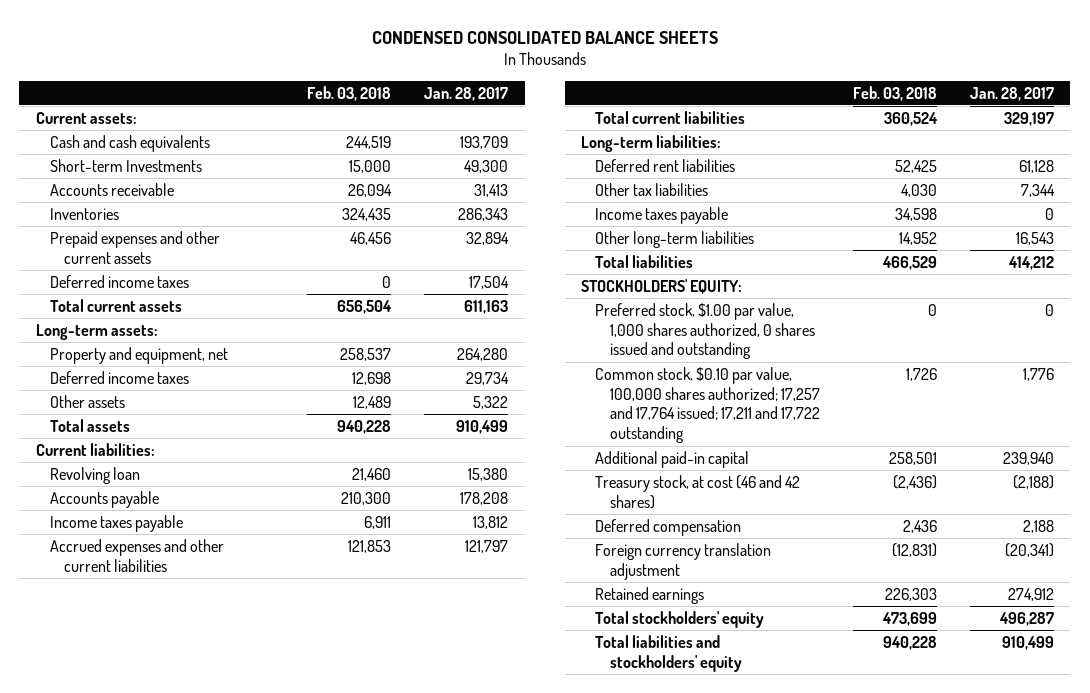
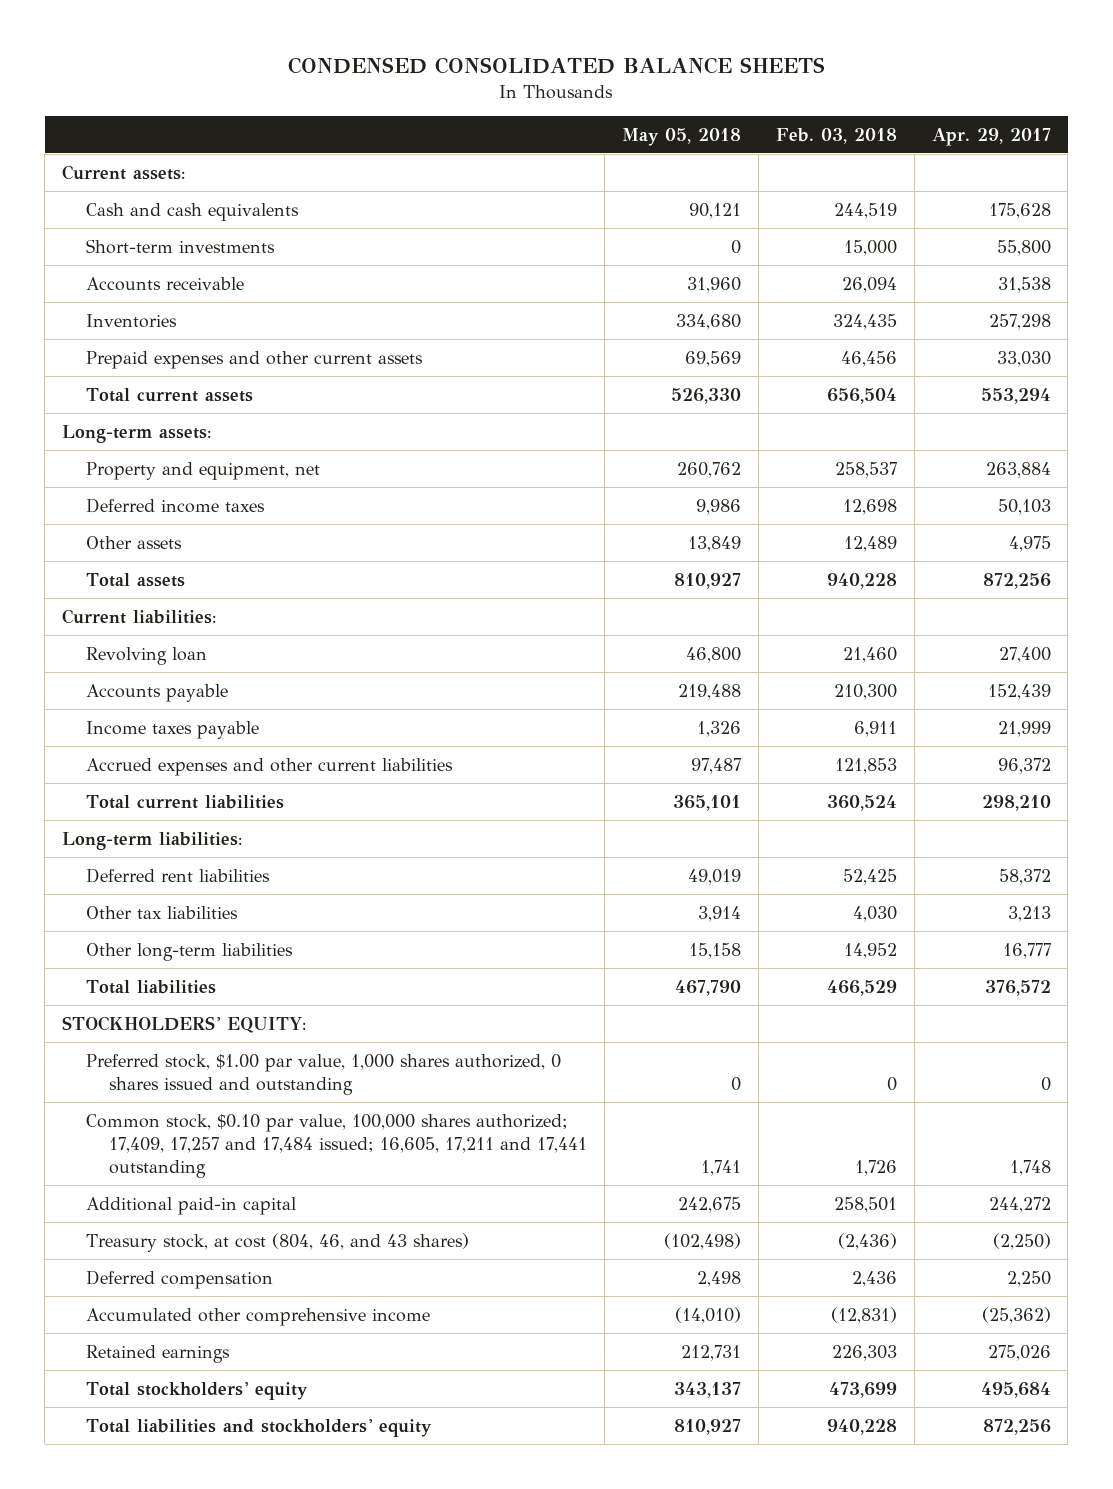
- | Feb. 03, 2018 | Jan. 28, 2017
+ | May 05, 2018 | Feb. 03, 2018 | Apr. 29, 2017
- Short-term Investments | 15,000 | 49,300
+ Short-term investments | 0 | 15,000 | 55,800
- Deferred income taxes | 0 | 17,504
- Income taxes payable | 34,598 | 0
- Common stock, $0.10 par value, 100,000 shares authorized; 17,257 and 17,764 issued; 17,211 and 17,722 outstanding | 1,726 | 1,776
+ Common stock, $0.10 par value, 100,000 shares authorized; 17,409, 17,257 and 17,484 issued; 16,605, 17,211 and 17,441 outstanding | 1,741 | 1,726 | 1,748
- Treasury stock, at cost (46 and 42 shares) | (2,436) | (2,188)
+ Treasury stock, at cost (804, 46, and 43 shares) | (102,498) | (2,436) | (2,250)
- Foreign currency translation adjustment | (12,831) | (20,341)
+ Accumulated other comprehensive income | (14,010) | (12,831) | (25,362)

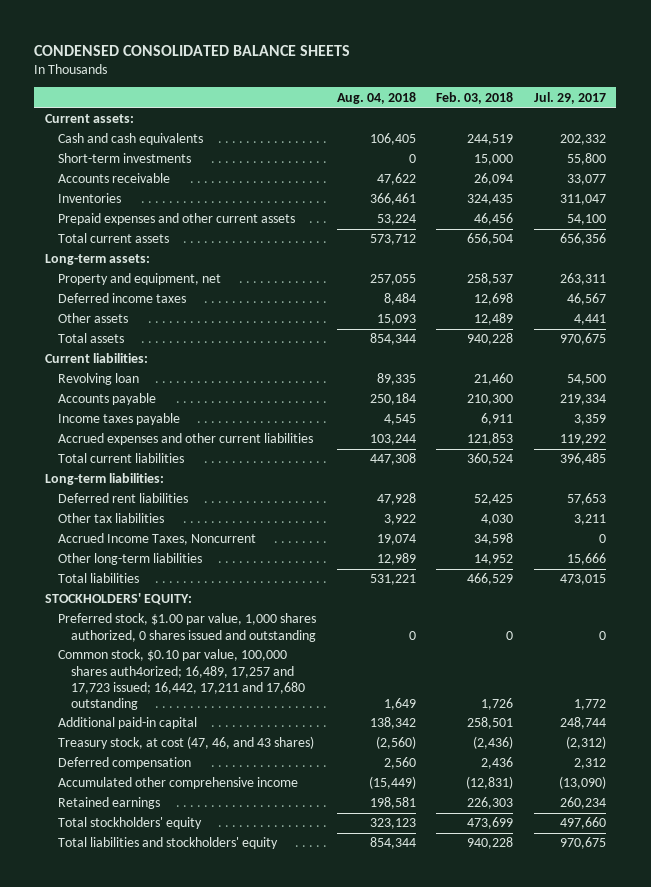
- | May 05, 2018 | Feb. 03, 2018 | Apr. 29, 2017
+ | Aug. 04, 2018 | Feb. 03, 2018 | Jul. 29, 2017
+ Accrued Income Taxes, Noncurrent | 19,074 | 34,598 | 0
- Common stock, $0.10 par value, 100,000 shares authorized; 17,409, 17,257 and 17,484 issued; 16,605, 17,211 and 17,441 outstanding | 1,741 | 1,726 | 1,748
+ Common stock, $0.10 par value, 100,000 shares auth4orized; 16,489, 17,257 and 17,723 issued; 16,442, 17,211 and 17,680 outstanding | 1,649 | 1,726 | 1,772
- Treasury stock, at cost (804, 46, and 43 shares) | (102,498) | (2,436) | (2,250)
+ Treasury stock, at cost (47, 46, and 43 shares) | (2,560) | (2,436) | (2,312)

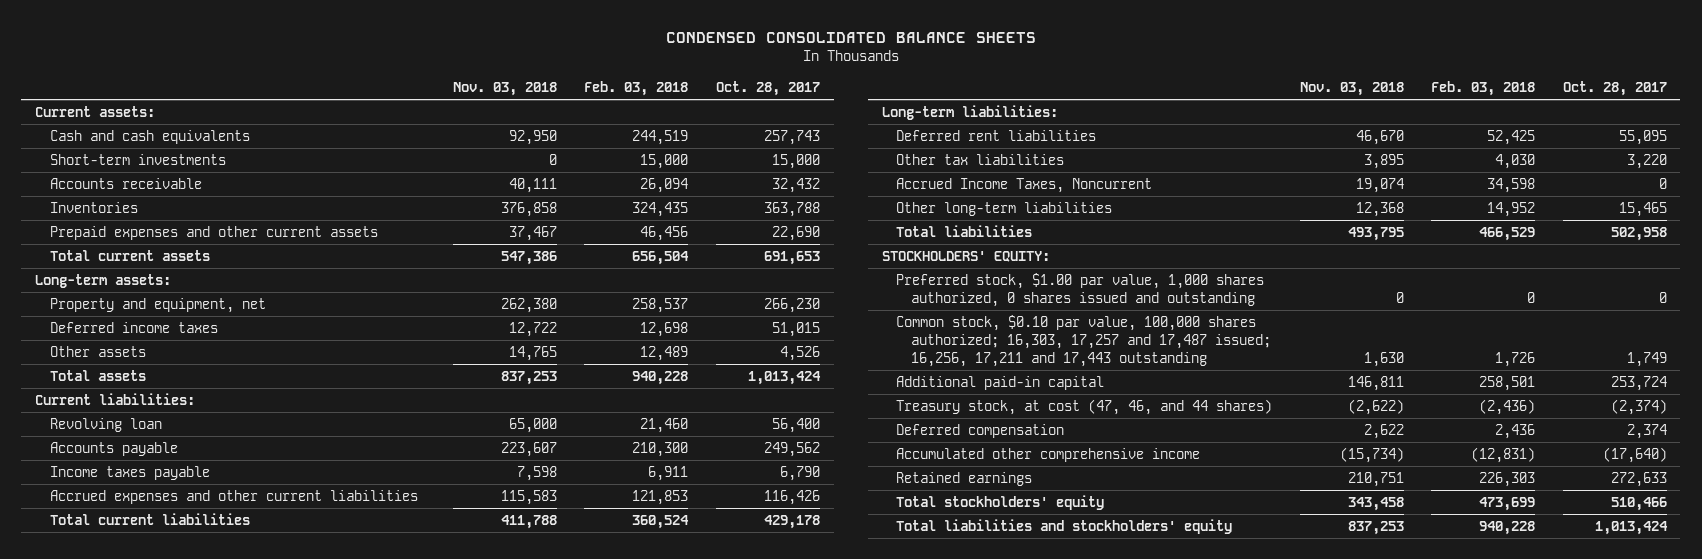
- | Aug. 04, 2018 | Feb. 03, 2018 | Jul. 29, 2017
+ | Nov. 03, 2018 | Feb. 03, 2018 | Oct. 28, 2017
- Common stock, $0.10 par value, 100,000 shares auth4orized; 16,489, 17,257 and 17,723 issued; 16,442, 17,211 and 17,680 outstanding | 1,649 | 1,726 | 1,772
+ Common stock, $0.10 par value, 100,000 shares authorized; 16,303, 17,257 and 17,487 issued; 16,256, 17,211 and 17,443 outstanding | 1,630 | 1,726 | 1,749
- Treasury stock, at cost (47, 46, and 43 shares) | (2,560) | (2,436) | (2,312)
+ Treasury stock, at cost (47, 46, and 44 shares) | (2,622) | (2,436) | (2,374)

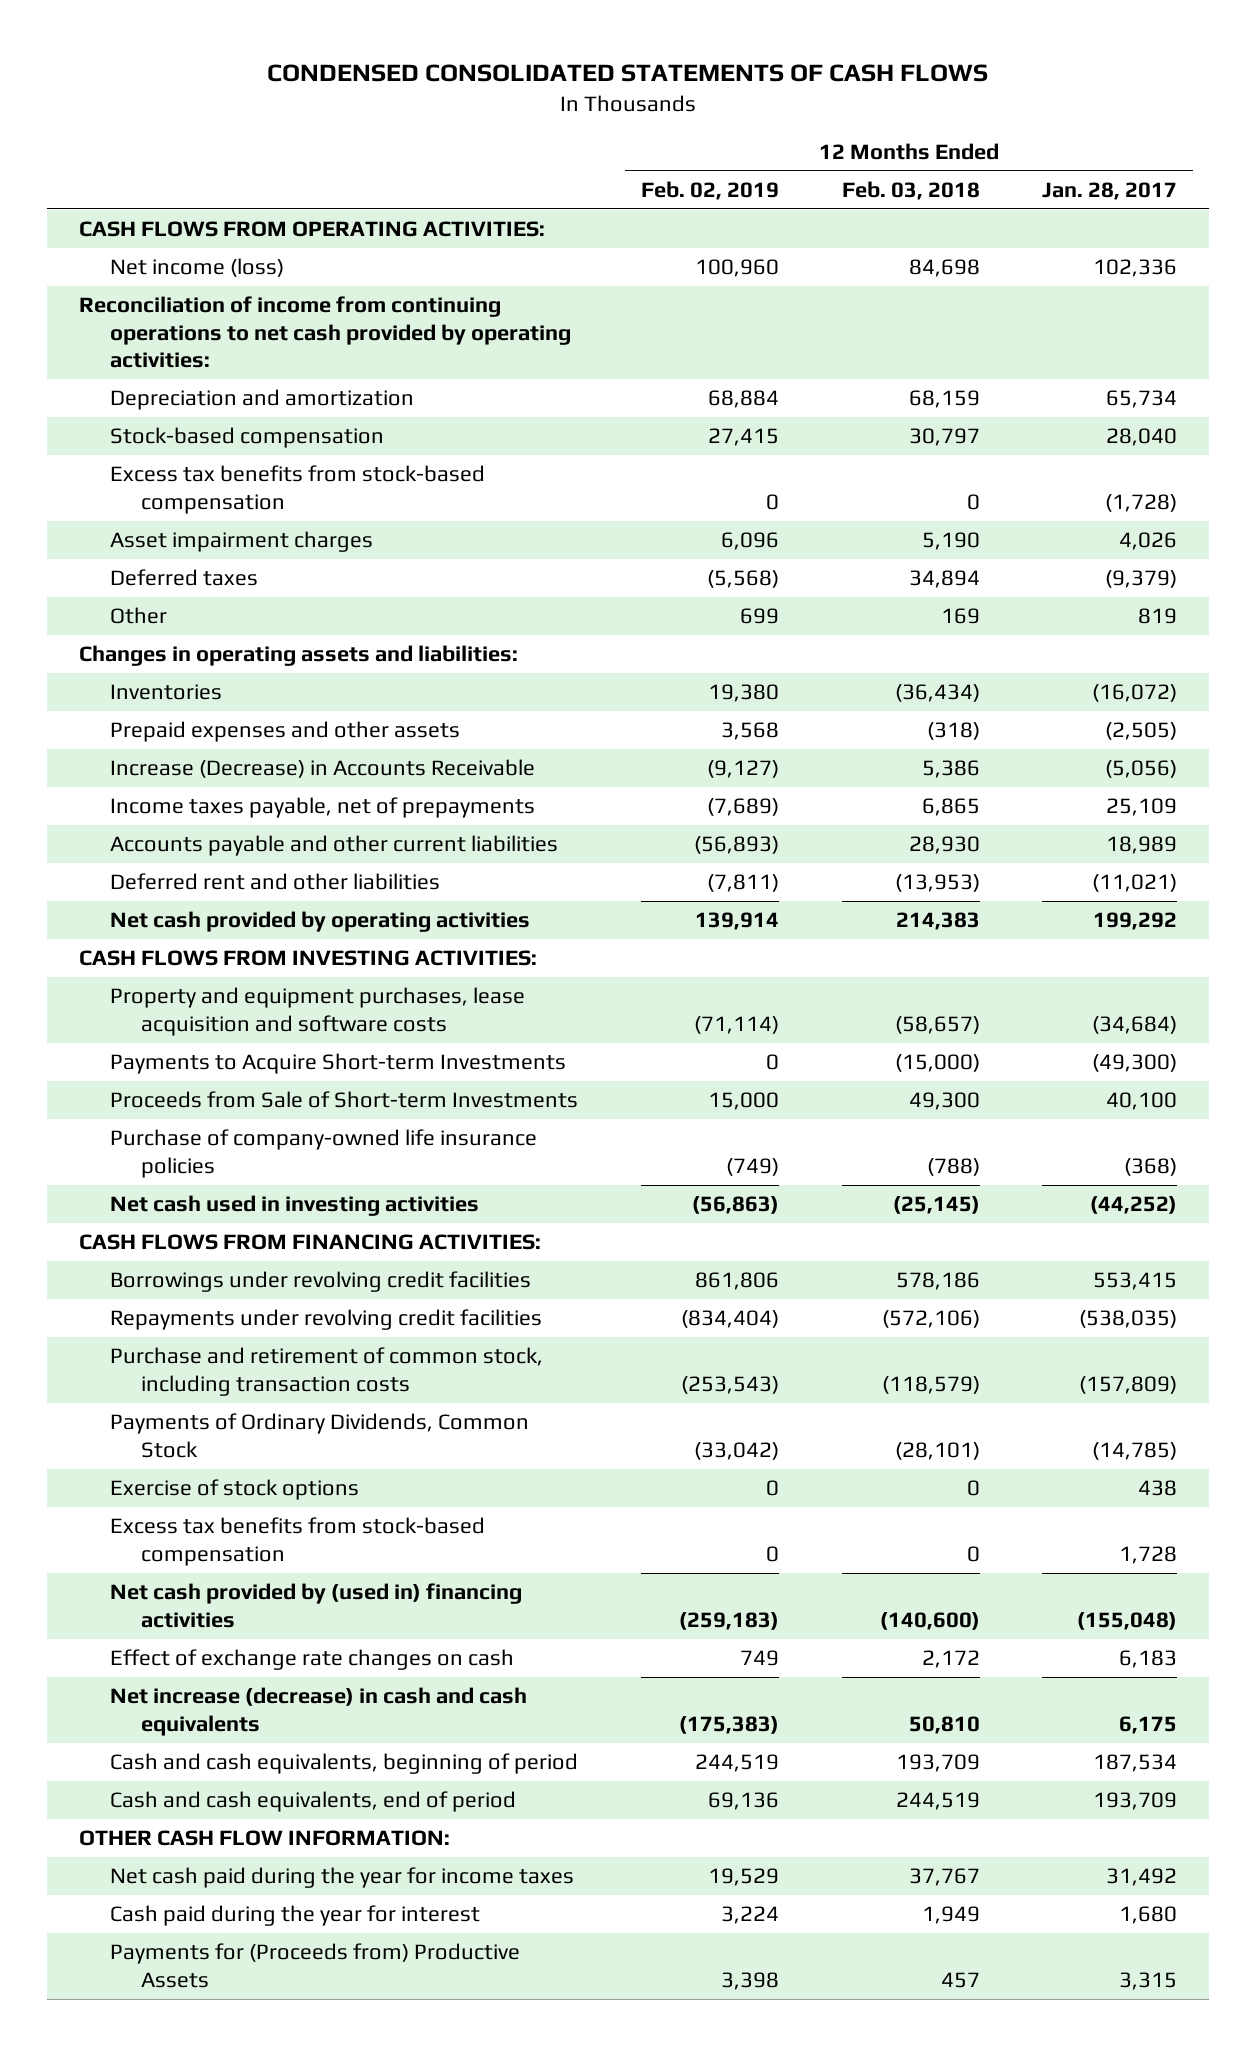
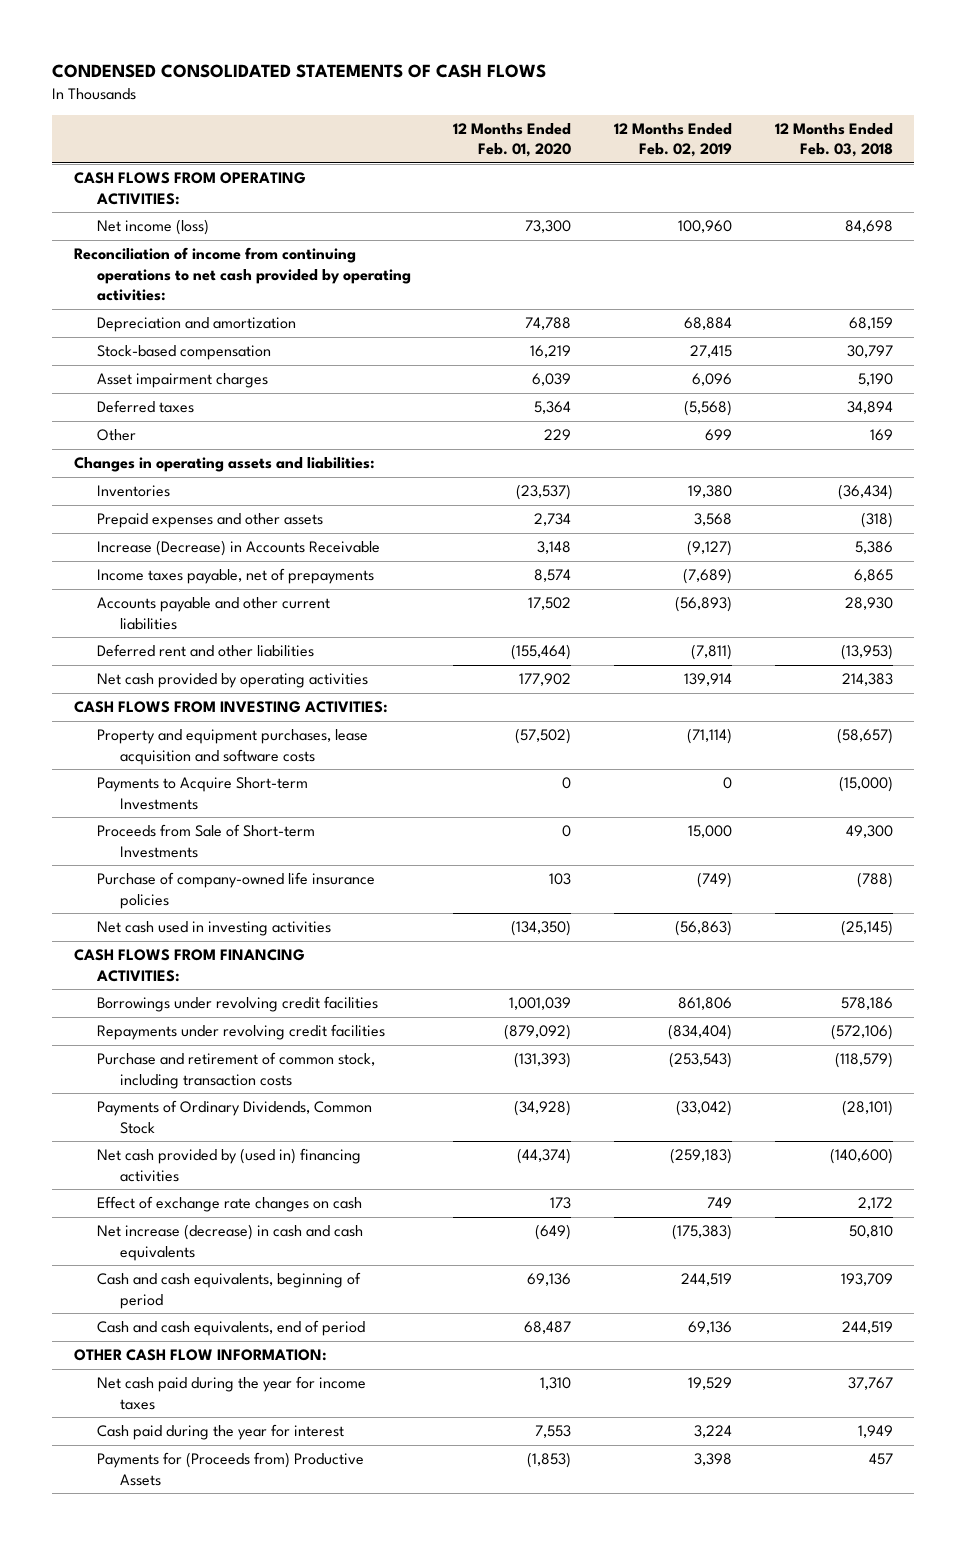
- | 12 Months Ended Feb. 02, 2019 | 12 Months Ended Feb. 03, 2018 | 12 Months Ended Jan. 28, 2017
+ | 12 Months Ended Feb. 01, 2020 | 12 Months Ended Feb. 02, 2019 | 12 Months Ended Feb. 03, 2018
- Excess tax benefits from stock-based compensation | 0 | 0 | (1,728)
- Exercise of stock options | 0 | 0 | 438
- Excess tax benefits from stock-based compensation | 0 | 0 | 1,728

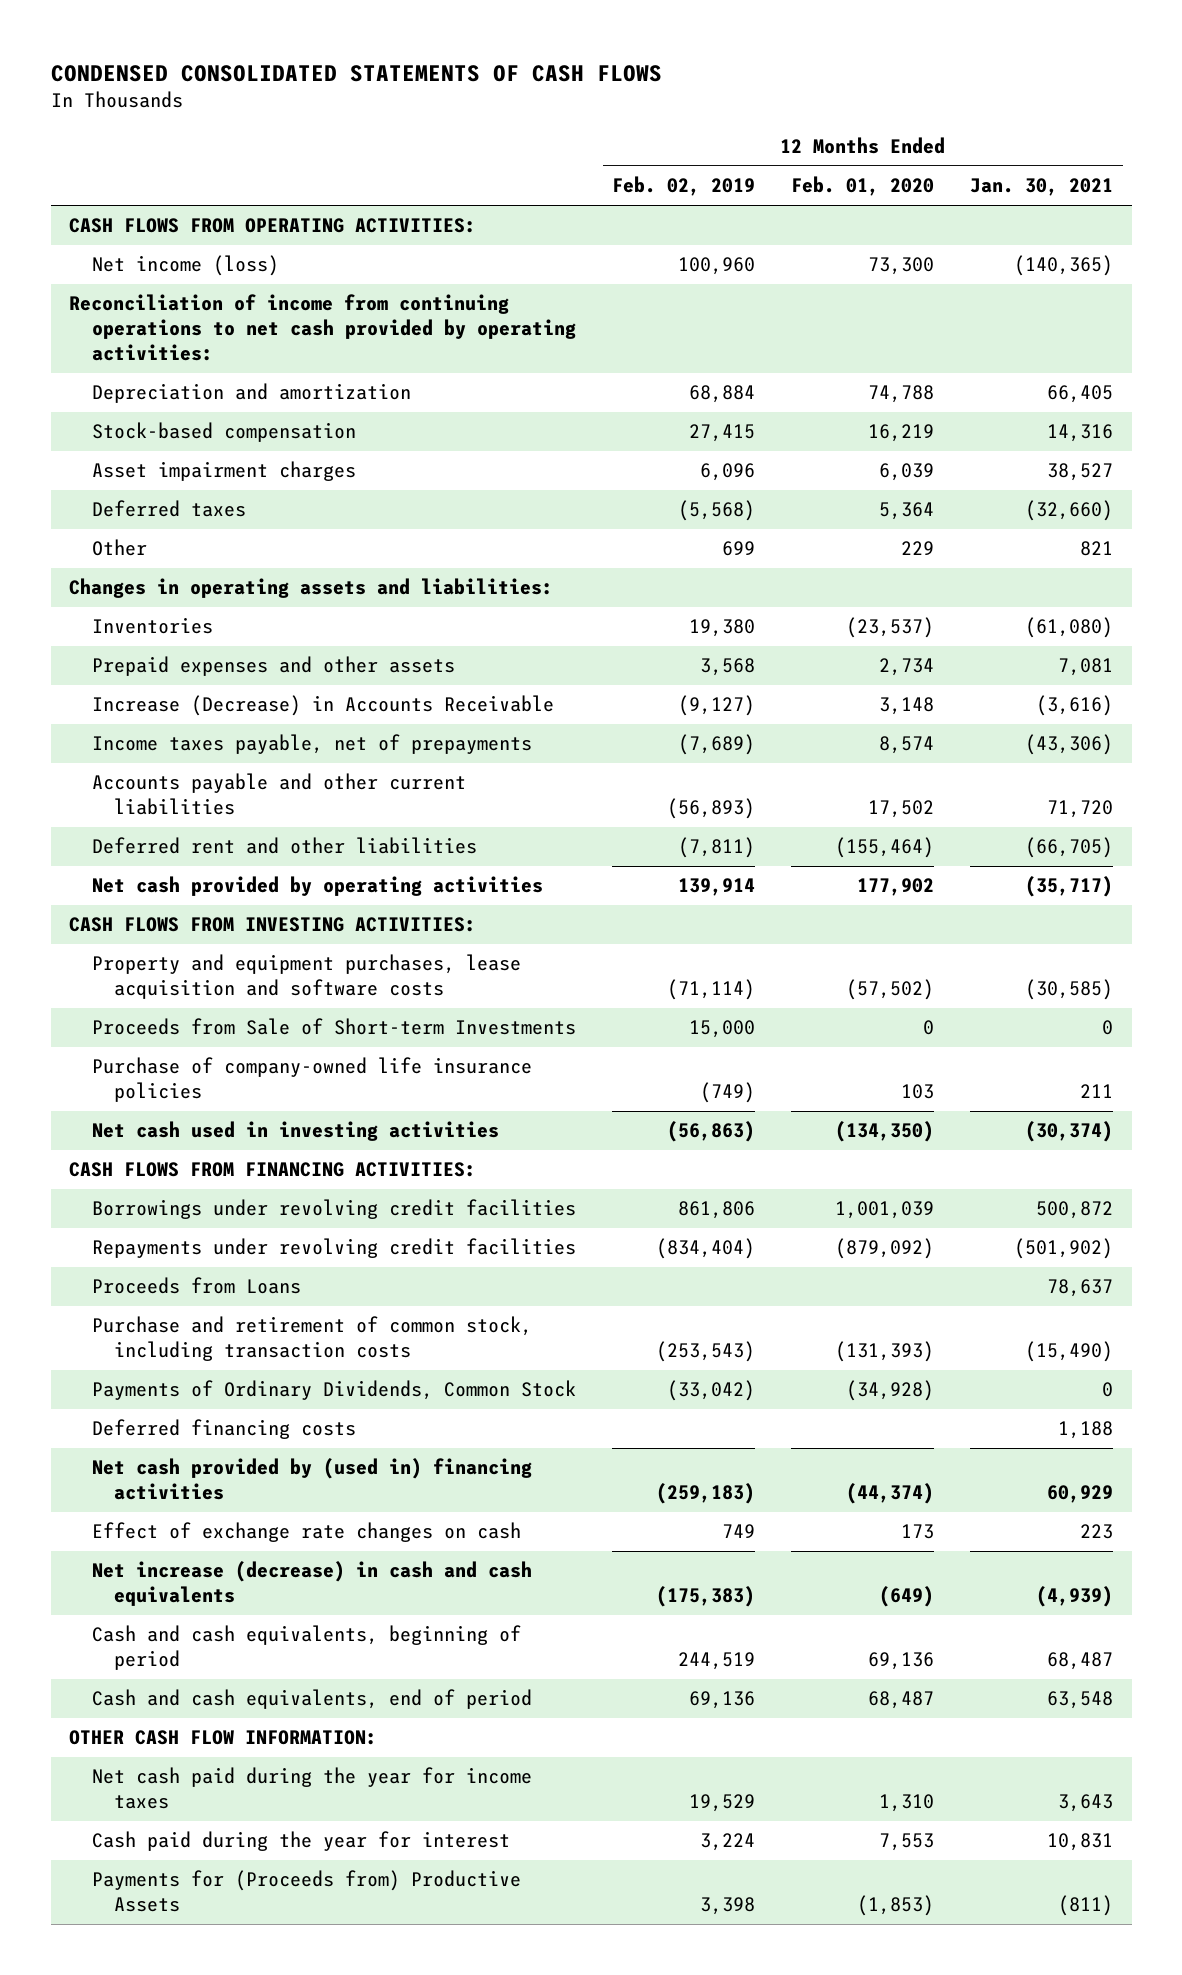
- | 12 Months Ended Feb. 01, 2020 | 12 Months Ended Feb. 02, 2019 | 12 Months Ended Feb. 03, 2018
+ | 12 Months Ended Feb. 02, 2019 | 12 Months Ended Feb. 01, 2020 | 12 Months Ended Jan. 30, 2021
- Payments to Acquire Short-term Investments | 0 | 0 | (15,000)
+ Proceeds from Loans | | | 78,637
+ Deferred financing costs | | | 1,188

